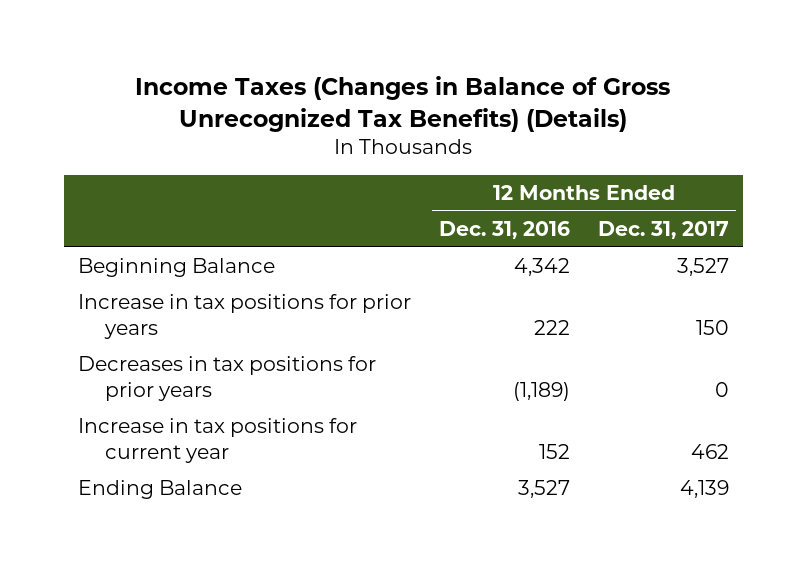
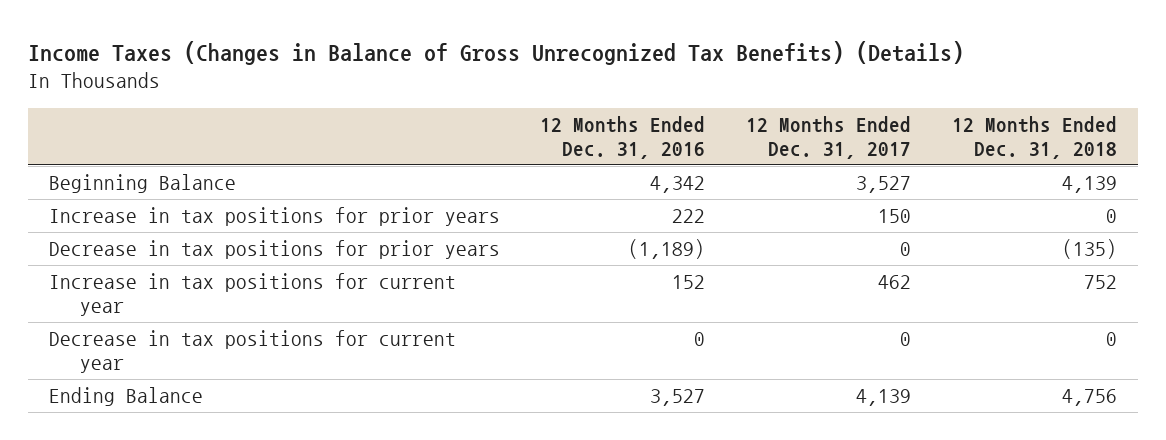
- | 12 Months Ended Dec. 31, 2016 | 12 Months Ended Dec. 31, 2017
+ | 12 Months Ended Dec. 31, 2016 | 12 Months Ended Dec. 31, 2017 | 12 Months Ended Dec. 31, 2018
- Decreases in tax positions for prior years | (1,189) | 0
+ Decrease in tax positions for prior years | (1,189) | 0 | (135)
+ Decrease in tax positions for current year | 0 | 0 | 0

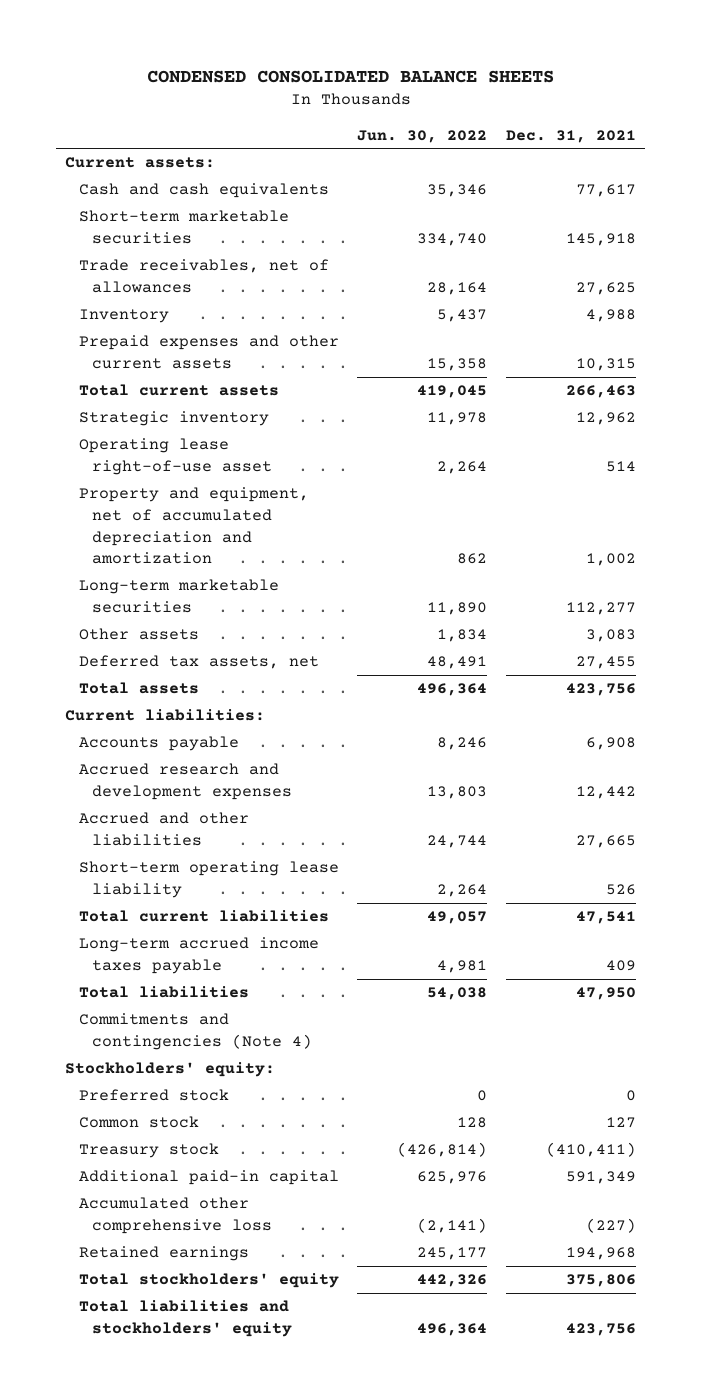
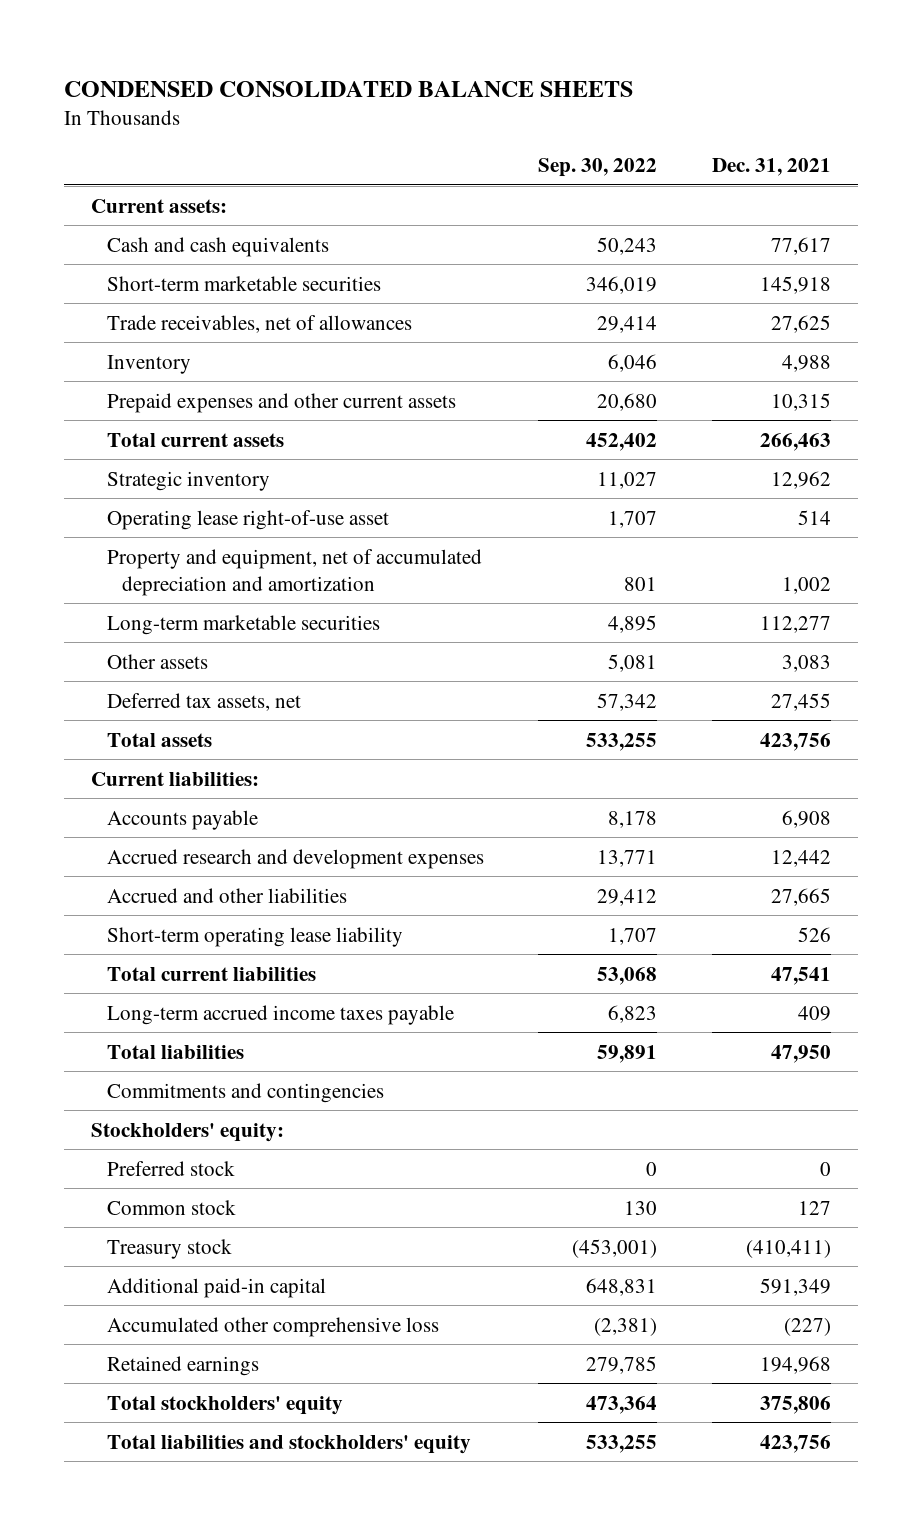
- | Jun. 30, 2022 | Dec. 31, 2021
+ | Sep. 30, 2022 | Dec. 31, 2021
- Commitments and contingencies (Note 4)
+ Commitments and contingencies

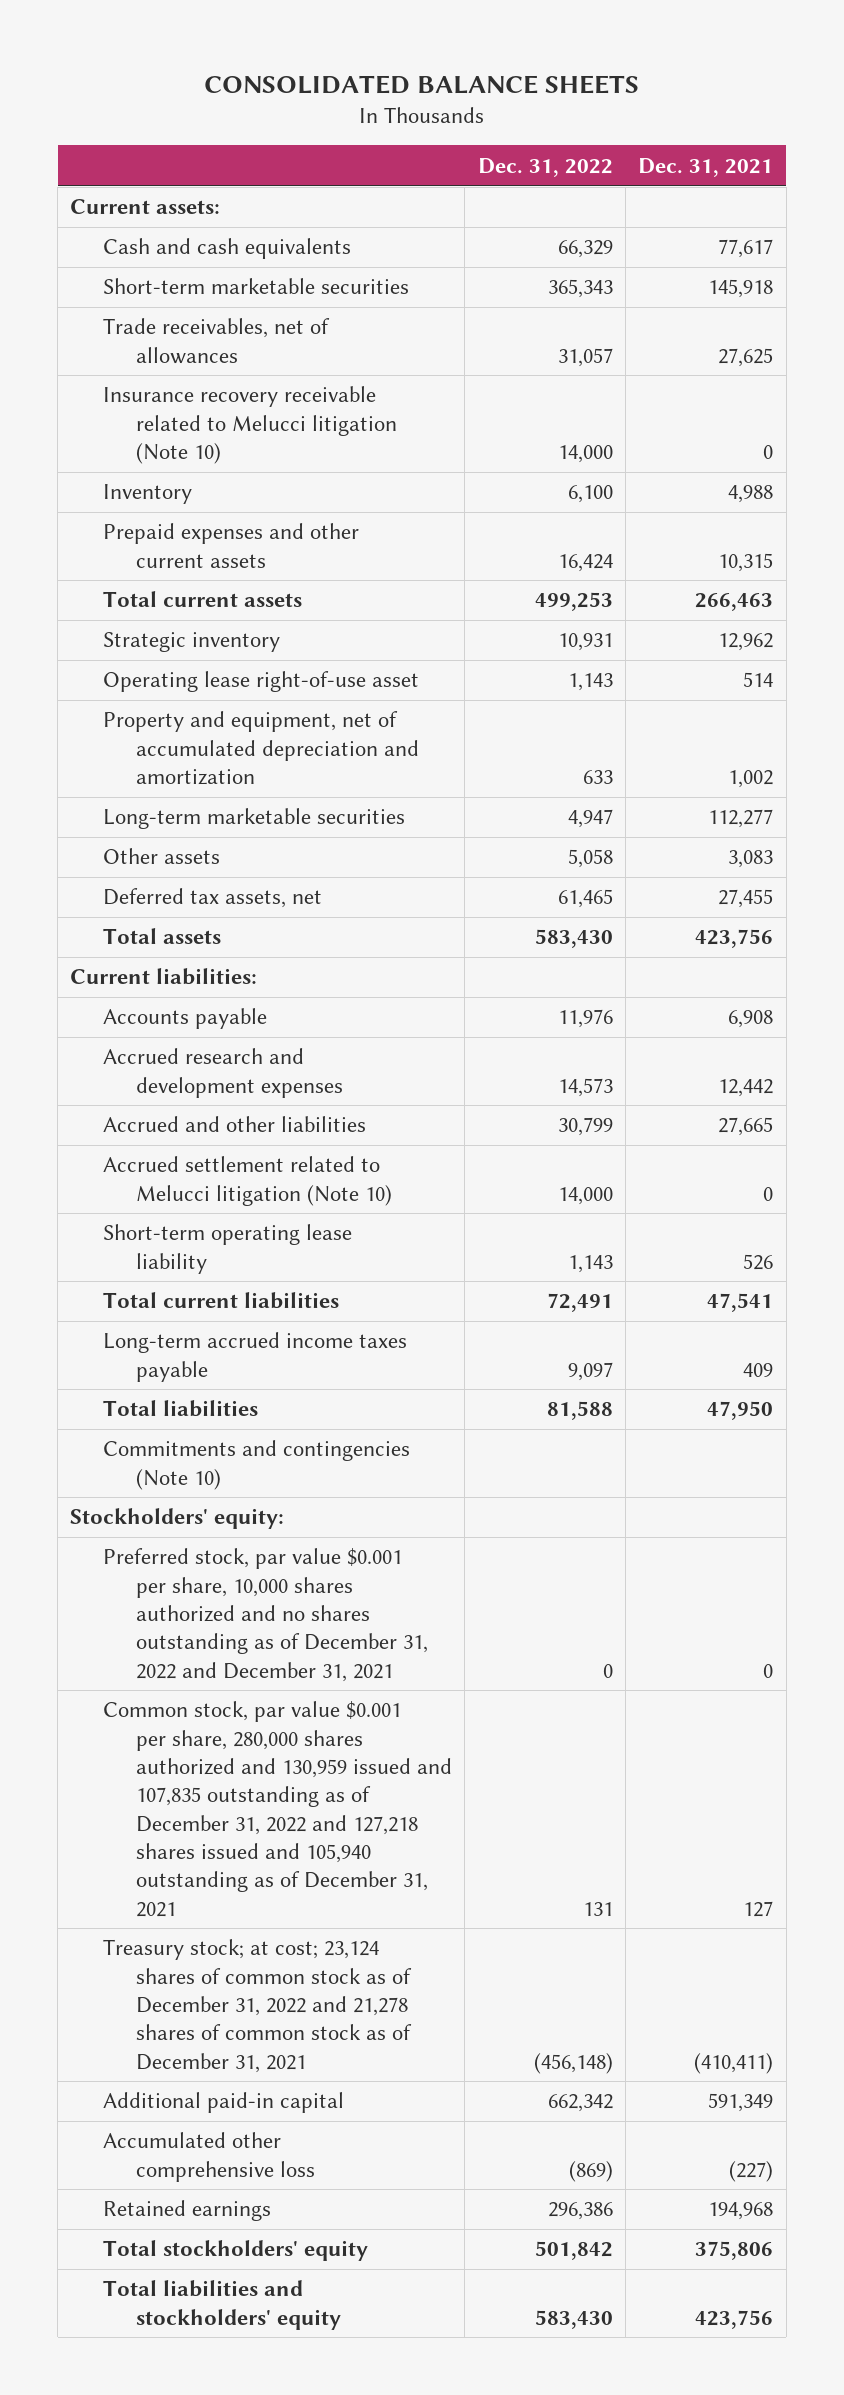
- CONDENSED CONSOLIDATED BALANCE SHEETS
+ CONSOLIDATED BALANCE SHEETS
- | Sep. 30, 2022 | Dec. 31, 2021
+ | Dec. 31, 2022 | Dec. 31, 2021
+ Insurance recovery receivable related to Melucci litigation (Note 10) | 14,000 | 0
+ Accrued settlement related to Melucci litigation (Note 10) | 14,000 | 0
- Commitments and contingencies
+ Commitments and contingencies (Note 10)
- Preferred stock | 0 | 0
- Common stock | 130 | 127
- Treasury stock | (453,001) | (410,411)
+ Preferred stock, par value $0.001 per share, 10,000 shares authorized and no shares outstanding as of December 31, 2022 and December 31, 2021 | 0 | 0
+ Common stock, par value $0.001 per share, 280,000 shares authorized and 130,959 issued and 107,835 outstanding as of December 31, 2022 and 127,218 shares issued and 105,940 outstanding as of December 31, 2021 | 131 | 127
+ Treasury stock; at cost; 23,124 shares of common stock as of December 31, 2022 and 21,278 shares of common stock as of December 31, 2021 | (456,148) | (410,411)

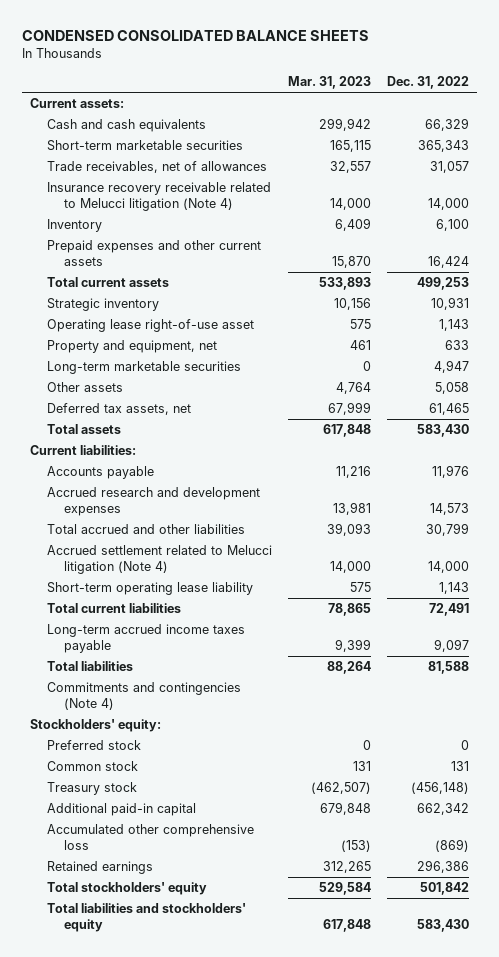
- CONSOLIDATED BALANCE SHEETS
+ CONDENSED CONSOLIDATED BALANCE SHEETS
- | Dec. 31, 2022 | Dec. 31, 2021
+ | Mar. 31, 2023 | Dec. 31, 2022
- Insurance recovery receivable related to Melucci litigation (Note 10) | 14,000 | 0
+ Insurance recovery receivable related to Melucci litigation (Note 4) | 14,000 | 14,000
- Property and equipment, net of accumulated depreciation and amortization | 633 | 1,002
+ Property and equipment, net | 461 | 633
- Accrued and other liabilities | 30,799 | 27,665
- Accrued settlement related to Melucci litigation (Note 10) | 14,000 | 0
+ Total accrued and other liabilities | 39,093 | 30,799
+ Accrued settlement related to Melucci litigation (Note 4) | 14,000 | 14,000
- Commitments and contingencies (Note 10)
+ Commitments and contingencies (Note 4)
- Preferred stock, par value $0.001 per share, 10,000 shares authorized and no shares outstanding as of December 31, 2022 and December 31, 2021 | 0 | 0
- Common stock, par value $0.001 per share, 280,000 shares authorized and 130,959 issued and 107,835 outstanding as of December 31, 2022 and 127,218 shares issued and 105,940 outstanding as of December 31, 2021 | 131 | 127
- Treasury stock; at cost; 23,124 shares of common stock as of December 31, 2022 and 21,278 shares of common stock as of December 31, 2021 | (456,148) | (410,411)
+ Preferred stock | 0 | 0
+ Common stock | 131 | 131
+ Treasury stock | (462,507) | (456,148)

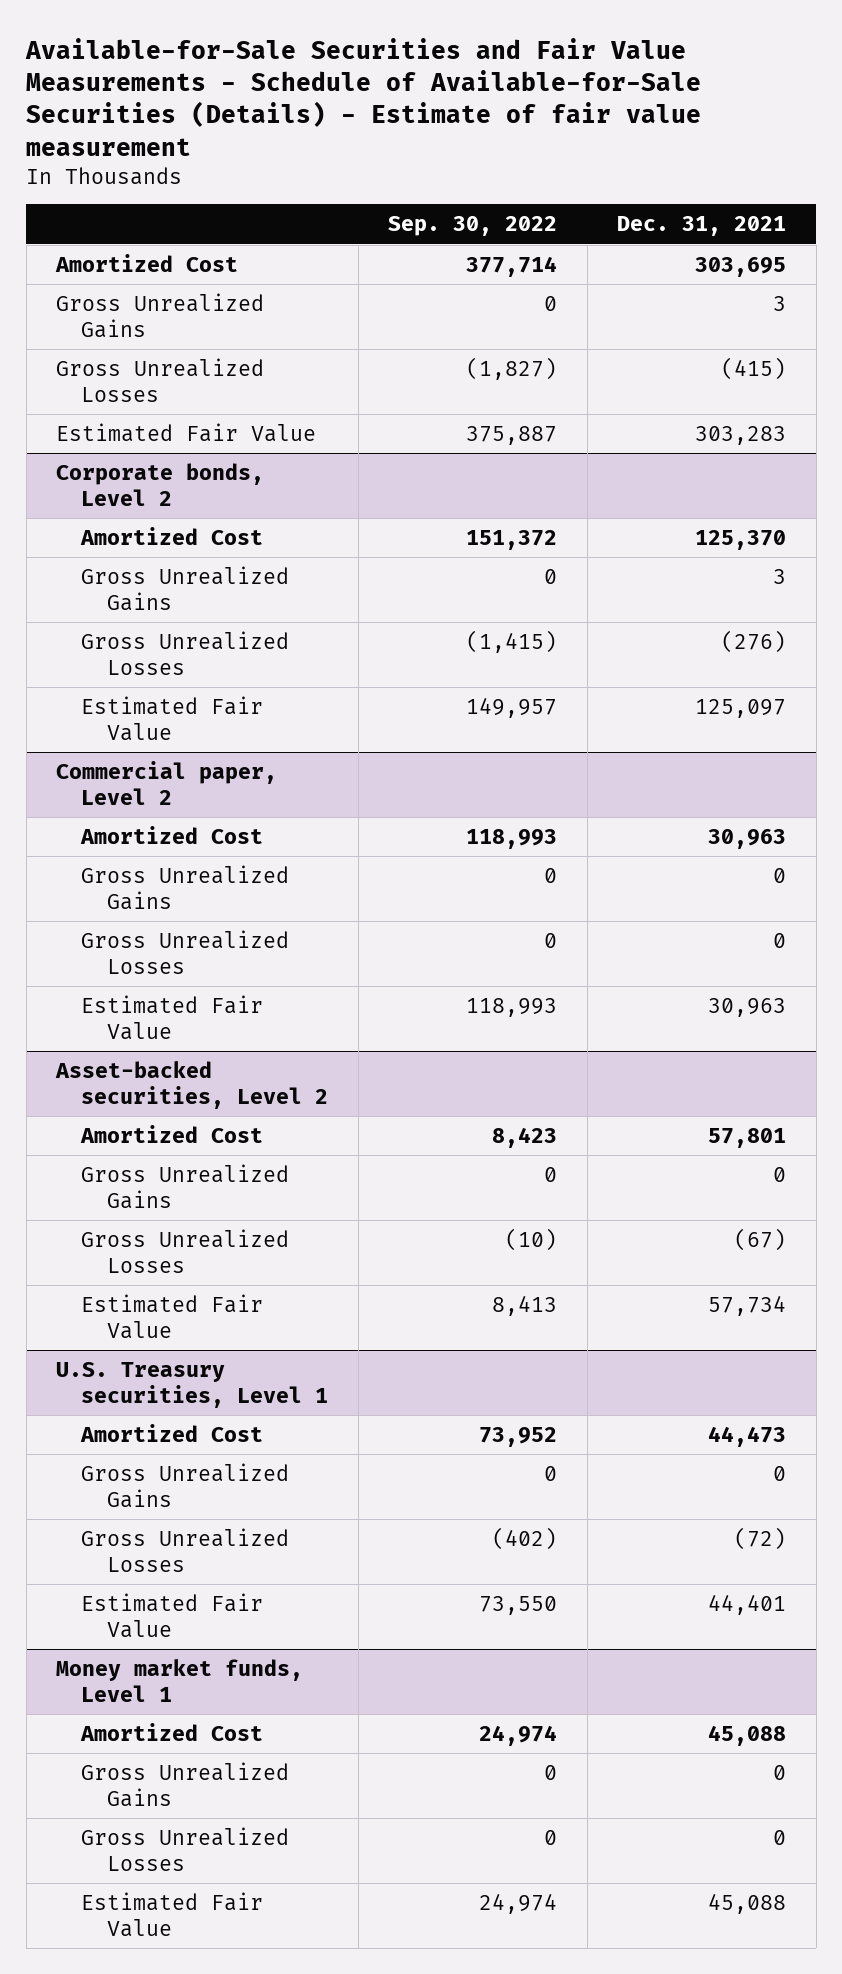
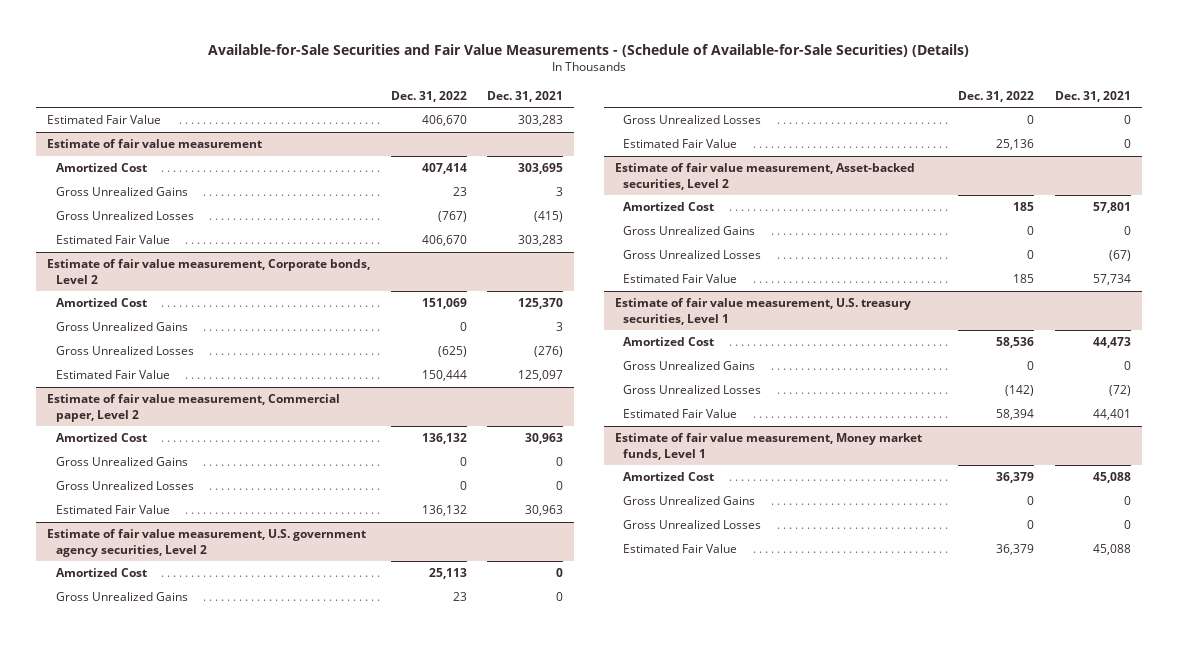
- Available-for-Sale Securities and Fair Value Measurements - Schedule of Available-for-Sale Securities (Details) - Estimate of fair value measurement
+ Available-for-Sale Securities and Fair Value Measurements - (Schedule of Available-for-Sale Securities) (Details)
- | Sep. 30, 2022 | Dec. 31, 2021
+ | Dec. 31, 2022 | Dec. 31, 2021
+ Estimated Fair Value | 406,670 | 303,283
+ Estimate of fair value measurement
- Corporate bonds, Level 2
+ Estimate of fair value measurement, Corporate bonds, Level 2
- Commercial paper, Level 2
+ Estimate of fair value measurement, Commercial paper, Level 2
- Asset-backed securities, Level 2
+ Estimate of fair value measurement, U.S. government agency securities, Level 2
+ Amortized Cost | 25,113 | 0
+ Gross Unrealized Gains | 23 | 0
+ Gross Unrealized Losses | 0 | 0
+ Estimated Fair Value | 25,136 | 0
+ Estimate of fair value measurement, Asset-backed securities, Level 2
- U.S. Treasury securities, Level 1
+ Estimate of fair value measurement, U.S. treasury securities, Level 1
- Money market funds, Level 1
+ Estimate of fair value measurement, Money market funds, Level 1

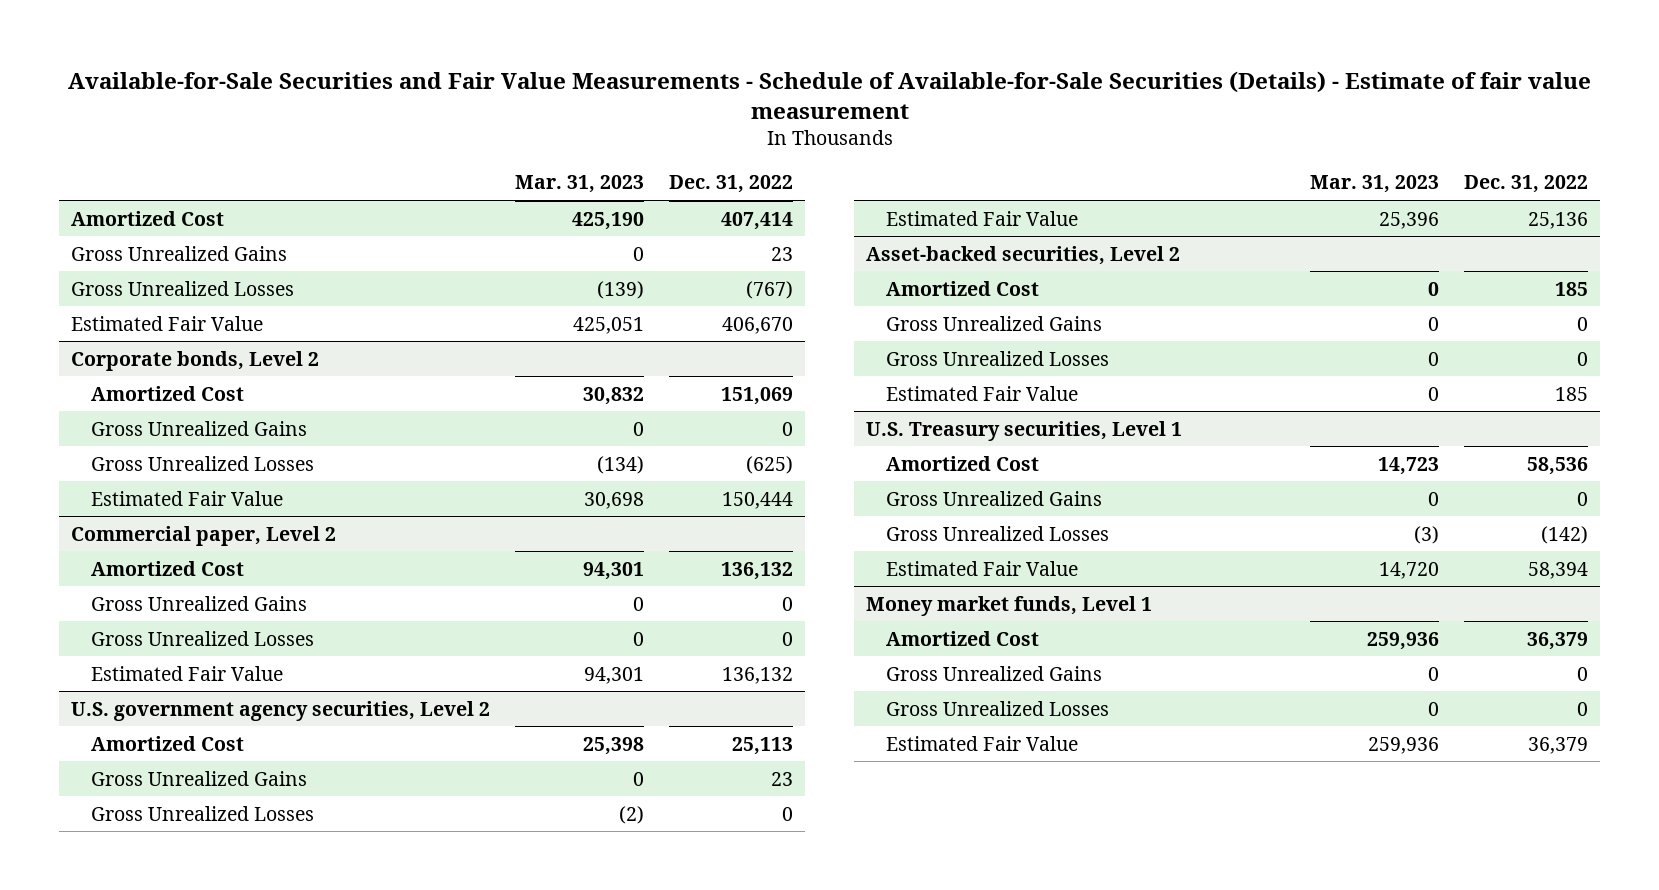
- Available-for-Sale Securities and Fair Value Measurements - (Schedule of Available-for-Sale Securities) (Details)
+ Available-for-Sale Securities and Fair Value Measurements - Schedule of Available-for-Sale Securities (Details) - Estimate of fair value measurement
- | Dec. 31, 2022 | Dec. 31, 2021
+ | Mar. 31, 2023 | Dec. 31, 2022
- Estimated Fair Value | 406,670 | 303,283
- Estimate of fair value measurement
- Estimate of fair value measurement, Corporate bonds, Level 2
+ Corporate bonds, Level 2
- Estimate of fair value measurement, Commercial paper, Level 2
+ Commercial paper, Level 2
- Estimate of fair value measurement, U.S. government agency securities, Level 2
+ U.S. government agency securities, Level 2
- Estimate of fair value measurement, Asset-backed securities, Level 2
+ Asset-backed securities, Level 2
- Estimate of fair value measurement, U.S. treasury securities, Level 1
+ U.S. Treasury securities, Level 1
- Estimate of fair value measurement, Money market funds, Level 1
+ Money market funds, Level 1

